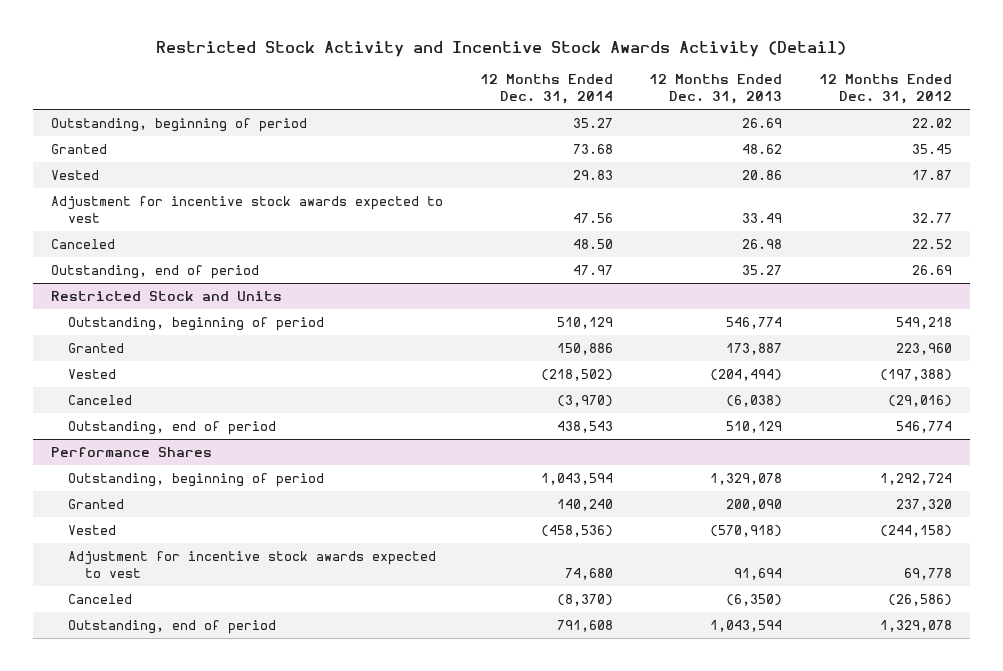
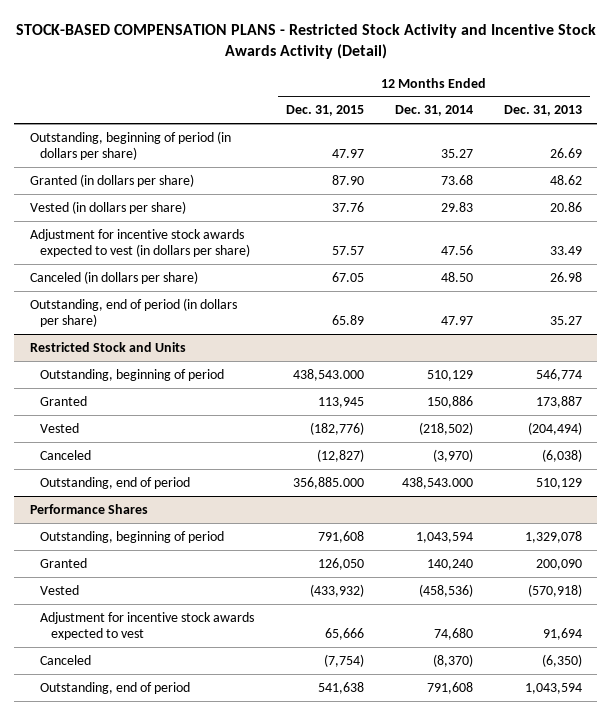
- Restricted Stock Activity and Incentive Stock Awards Activity (Detail)
+ STOCK-BASED COMPENSATION PLANS - Restricted Stock Activity and Incentive Stock Awards Activity (Detail)
- | 12 Months Ended Dec. 31, 2014 | 12 Months Ended Dec. 31, 2013 | 12 Months Ended Dec. 31, 2012
+ | 12 Months Ended Dec. 31, 2015 | 12 Months Ended Dec. 31, 2014 | 12 Months Ended Dec. 31, 2013
- Outstanding, beginning of period | 35.27 | 26.69 | 22.02
- Granted | 73.68 | 48.62 | 35.45
- Vested | 29.83 | 20.86 | 17.87
- Adjustment for incentive stock awards expected to vest | 47.56 | 33.49 | 32.77
- Canceled | 48.50 | 26.98 | 22.52
- Outstanding, end of period | 47.97 | 35.27 | 26.69
+ Outstanding, beginning of period (in dollars per share) | 47.97 | 35.27 | 26.69
+ Granted (in dollars per share) | 87.90 | 73.68 | 48.62
+ Vested (in dollars per share) | 37.76 | 29.83 | 20.86
+ Adjustment for incentive stock awards expected to vest (in dollars per share) | 57.57 | 47.56 | 33.49
+ Canceled (in dollars per share) | 67.05 | 48.50 | 26.98
+ Outstanding, end of period (in dollars per share) | 65.89 | 47.97 | 35.27
@ Restricted Stock and Units
- Outstanding, end of period | 438,543 | 510,129 | 546,774
+ Outstanding, end of period | 356,885.000 | 438,543.000 | 510,129

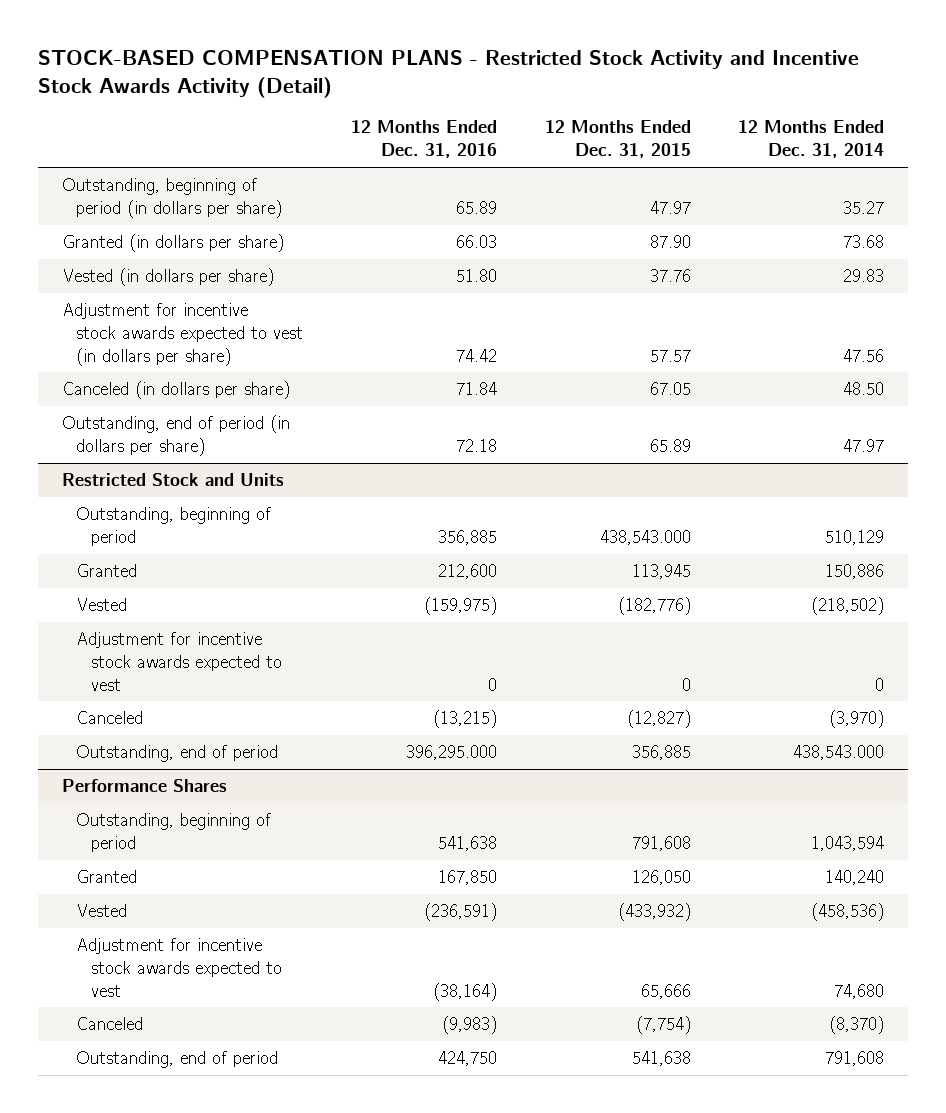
- | 12 Months Ended Dec. 31, 2015 | 12 Months Ended Dec. 31, 2014 | 12 Months Ended Dec. 31, 2013
+ | 12 Months Ended Dec. 31, 2016 | 12 Months Ended Dec. 31, 2015 | 12 Months Ended Dec. 31, 2014
@ Restricted Stock and Units
+ Adjustment for incentive stock awards expected to vest | 0 | 0 | 0
- Outstanding, end of period | 356,885.000 | 438,543.000 | 510,129
+ Outstanding, end of period | 396,295.000 | 356,885 | 438,543.000

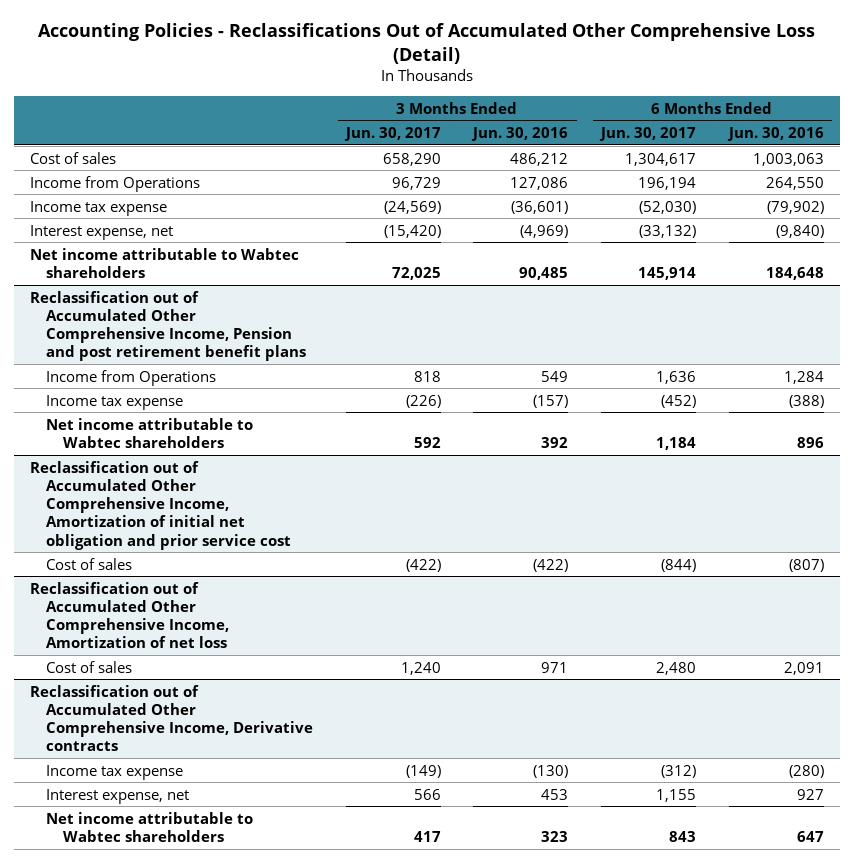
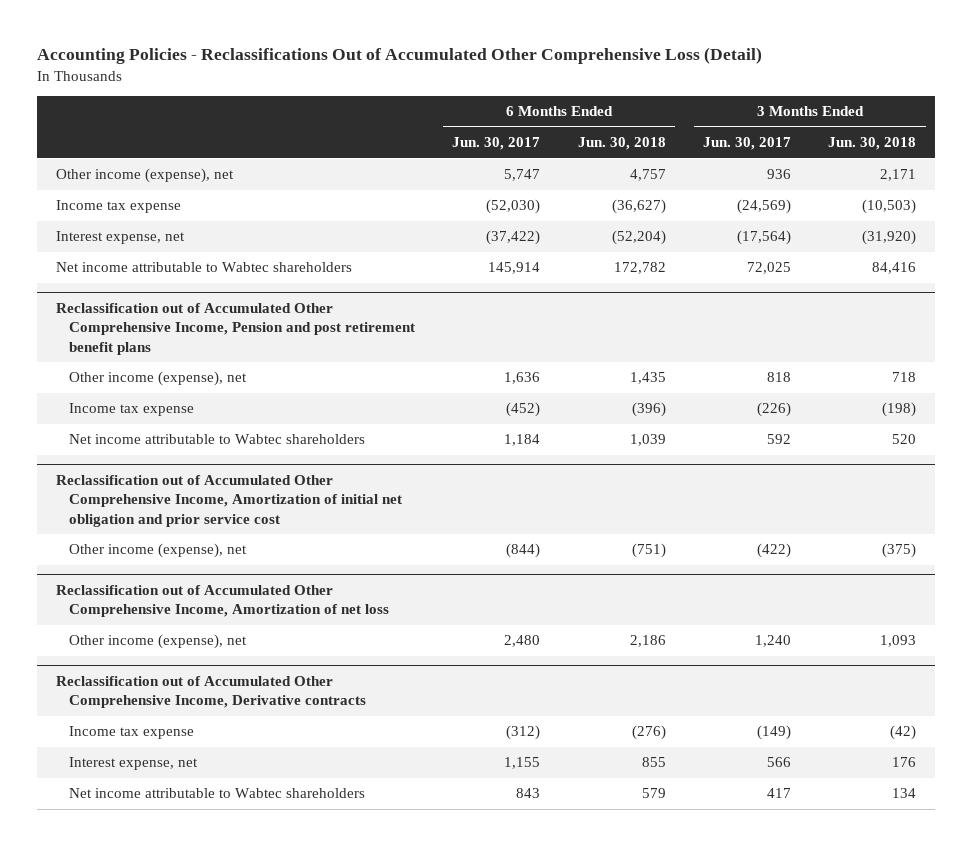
- | 3 Months Ended Jun. 30, 2017 | 3 Months Ended Jun. 30, 2016 | 6 Months Ended Jun. 30, 2017 | 6 Months Ended Jun. 30, 2016
+ | 6 Months Ended Jun. 30, 2017 | 6 Months Ended Jun. 30, 2018 | 3 Months Ended Jun. 30, 2017 | 3 Months Ended Jun. 30, 2018
- Cost of sales | 658,290 | 486,212 | 1,304,617 | 1,003,063
- Income from Operations | 96,729 | 127,086 | 196,194 | 264,550
+ Other income (expense), net | 5,747 | 4,757 | 936 | 2,171
- Interest expense, net | (15,420) | (4,969) | (33,132) | (9,840)
+ Interest expense, net | (37,422) | (52,204) | (17,564) | (31,920)
@ Reclassification out of Accumulated Other Comprehensive Income, Pension and post retirement benefit plans
- Income from Operations | 818 | 549 | 1,636 | 1,284
+ Other income (expense), net | 1,636 | 1,435 | 818 | 718
@ Reclassification out of Accumulated Other Comprehensive Income, Amortization of initial net obligation and prior service cost
- Cost of sales | (422) | (422) | (844) | (807)
+ Other income (expense), net | (844) | (751) | (422) | (375)
@ Reclassification out of Accumulated Other Comprehensive Income, Amortization of net loss
- Cost of sales | 1,240 | 971 | 2,480 | 2,091
+ Other income (expense), net | 2,480 | 2,186 | 1,240 | 1,093

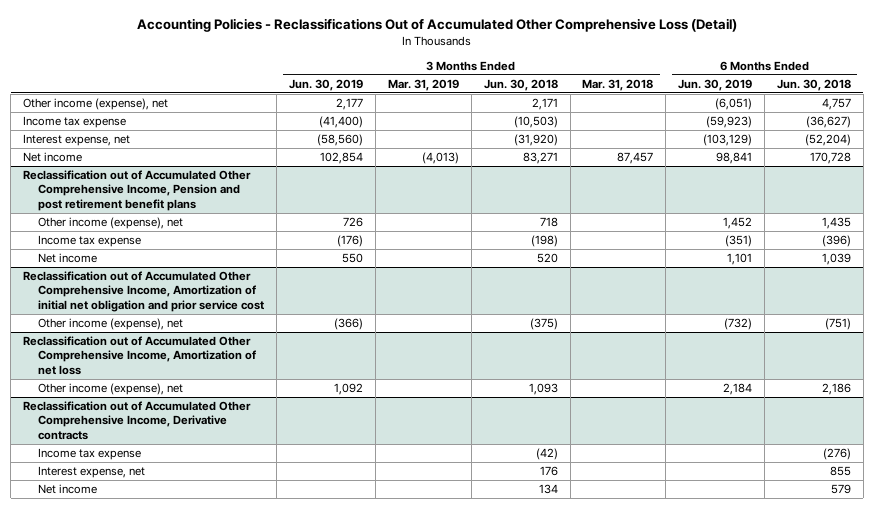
- | 6 Months Ended Jun. 30, 2017 | 6 Months Ended Jun. 30, 2018 | 3 Months Ended Jun. 30, 2017 | 3 Months Ended Jun. 30, 2018
+ | 3 Months Ended Jun. 30, 2019 | 3 Months Ended Mar. 31, 2019 | 3 Months Ended Jun. 30, 2018 | 3 Months Ended Mar. 31, 2018 | 6 Months Ended Jun. 30, 2019 | 6 Months Ended Jun. 30, 2018
- Net income attributable to Wabtec shareholders | 145,914 | 172,782 | 72,025 | 84,416
+ Net income | 102,854 | (4,013) | 83,271 | 87,457 | 98,841 | 170,728
@ Reclassification out of Accumulated Other Comprehensive Income, Pension and post retirement benefit plans
- Net income attributable to Wabtec shareholders | 1,184 | 1,039 | 592 | 520
+ Net income | 550 | | 520 | | 1,101 | 1,039
@ Reclassification out of Accumulated Other Comprehensive Income, Derivative contracts
- Net income attributable to Wabtec shareholders | 843 | 579 | 417 | 134
+ Net income | | | 134 | | | 579

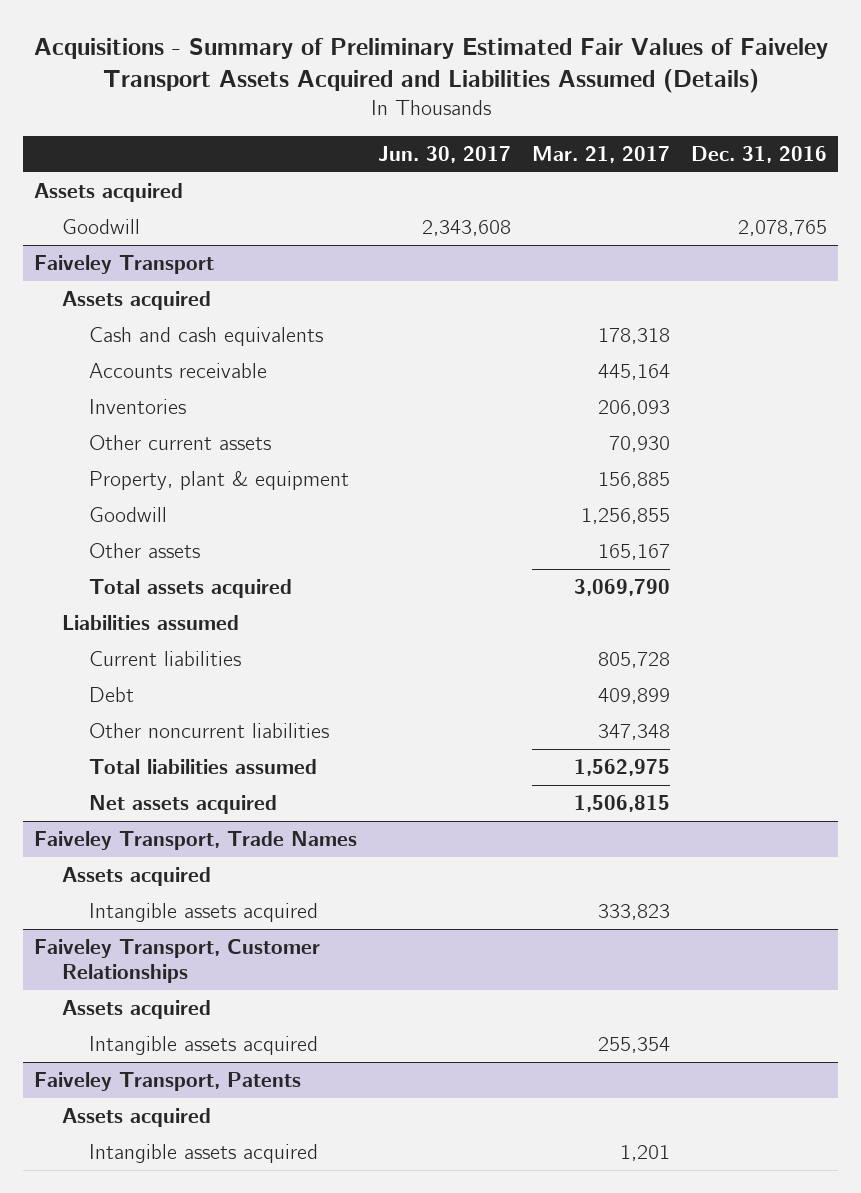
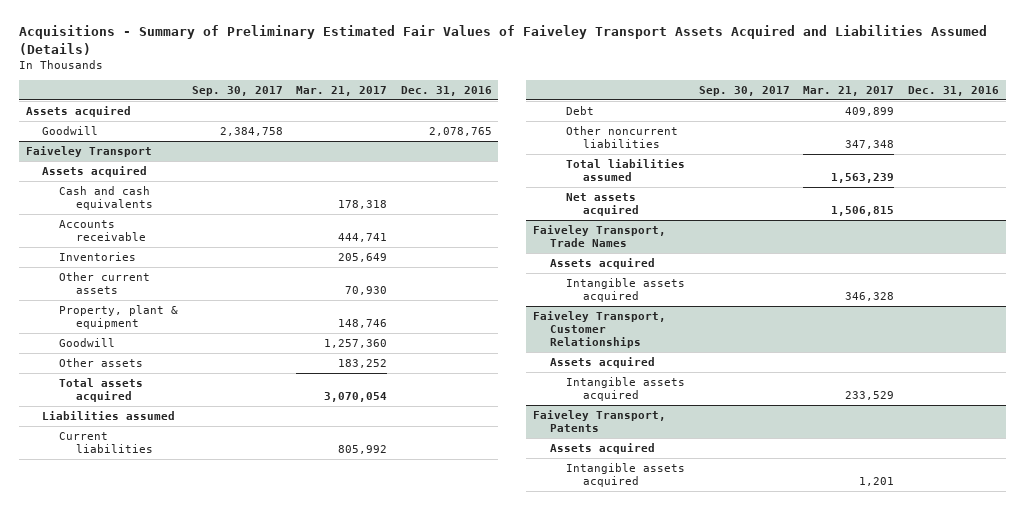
- | Jun. 30, 2017 | Mar. 21, 2017 | Dec. 31, 2016
+ | Sep. 30, 2017 | Mar. 21, 2017 | Dec. 31, 2016
@ Faiveley Transport
- Accounts receivable | | 445,164 |
- Inventories | | 206,093 |
+ Accounts receivable | | 444,741 |
+ Inventories | | 205,649 |
- Property, plant & equipment | | 156,885 |
- Goodwill | | 1,256,855 |
- Other assets | | 165,167 |
- Total assets acquired | | 3,069,790 |
+ Property, plant & equipment | | 148,746 |
+ Goodwill | | 1,257,360 |
+ Other assets | | 183,252 |
+ Total assets acquired | | 3,070,054 |
- Current liabilities | | 805,728 |
+ Current liabilities | | 805,992 |
- Total liabilities assumed | | 1,562,975 |
+ Total liabilities assumed | | 1,563,239 |
@ Faiveley Transport, Trade Names
- Intangible assets acquired | | 333,823 |
+ Intangible assets acquired | | 346,328 |
@ Faiveley Transport, Customer Relationships
- Intangible assets acquired | | 255,354 |
+ Intangible assets acquired | | 233,529 |

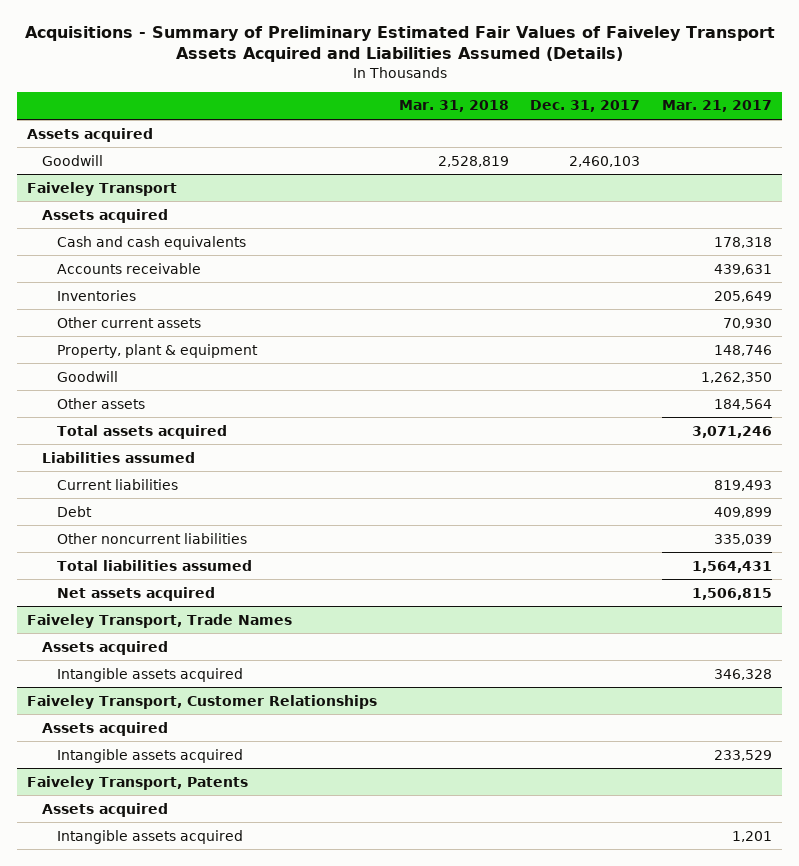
- | Sep. 30, 2017 | Mar. 21, 2017 | Dec. 31, 2016
+ | Mar. 31, 2018 | Dec. 31, 2017 | Mar. 21, 2017
@ Faiveley Transport
- Accounts receivable | | 444,741 |
+ Accounts receivable | | | 439,631
- Goodwill | | 1,257,360 |
- Other assets | | 183,252 |
- Total assets acquired | | 3,070,054 |
+ Goodwill | | | 1,262,350
+ Other assets | | | 184,564
+ Total assets acquired | | | 3,071,246
- Current liabilities | | 805,992 |
+ Current liabilities | | | 819,493
- Other noncurrent liabilities | | 347,348 |
- Total liabilities assumed | | 1,563,239 |
+ Other noncurrent liabilities | | | 335,039
+ Total liabilities assumed | | | 1,564,431

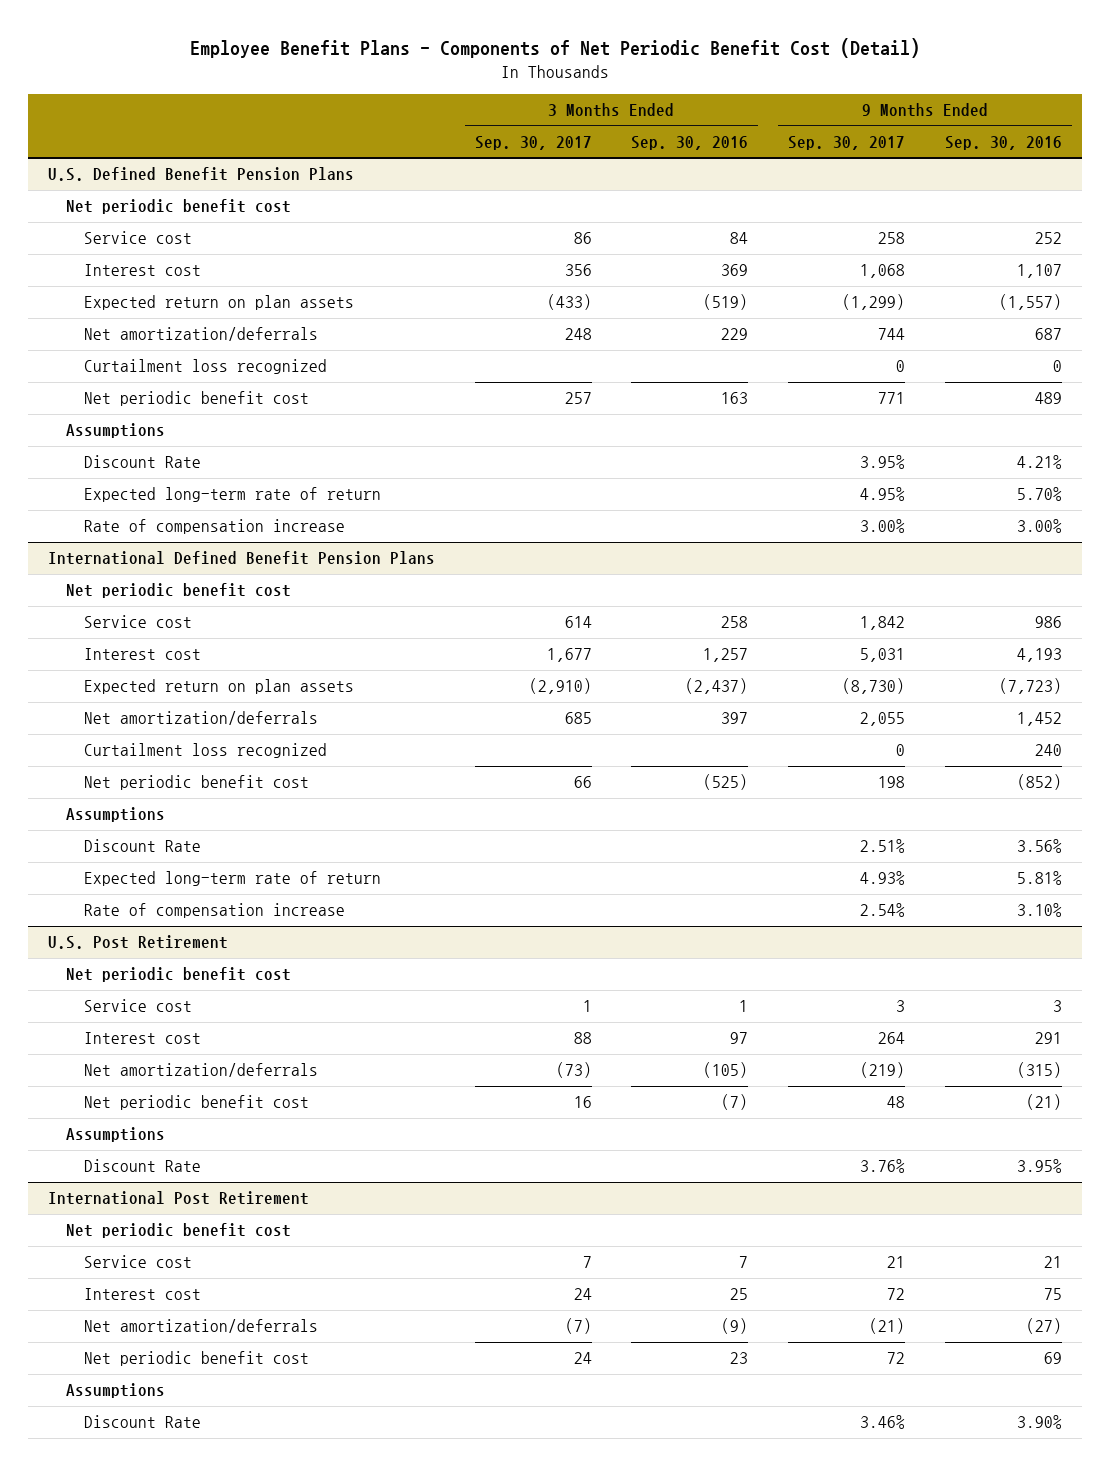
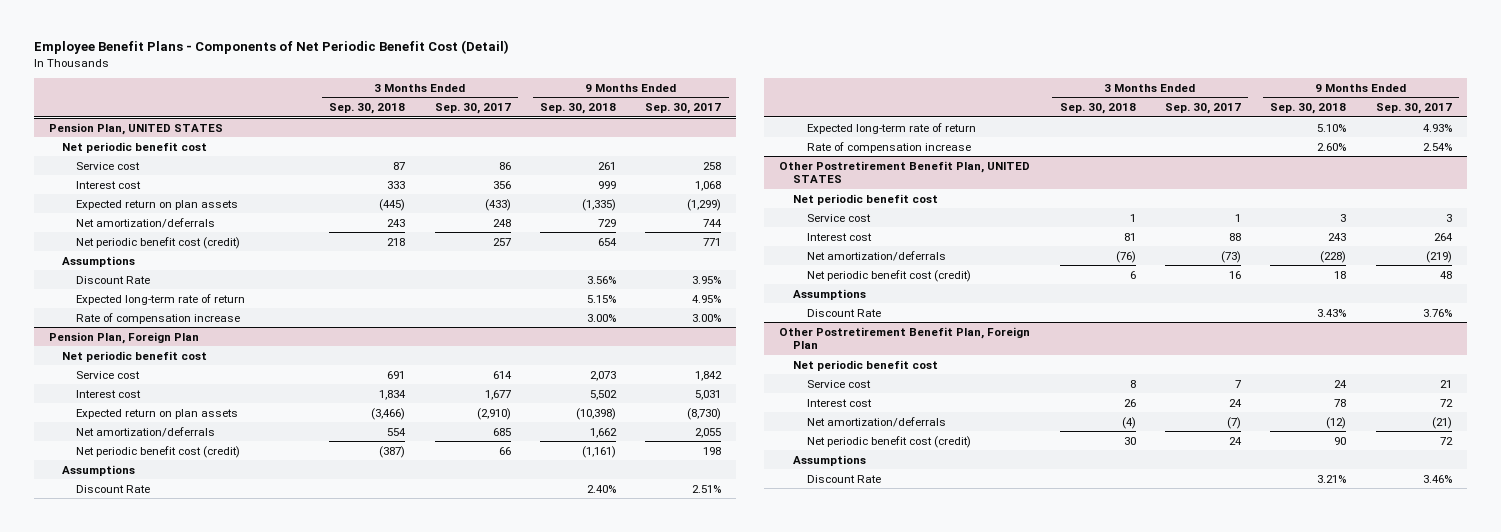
- | 3 Months Ended Sep. 30, 2017 | 3 Months Ended Sep. 30, 2016 | 9 Months Ended Sep. 30, 2017 | 9 Months Ended Sep. 30, 2016
+ | 3 Months Ended Sep. 30, 2018 | 3 Months Ended Sep. 30, 2017 | 9 Months Ended Sep. 30, 2018 | 9 Months Ended Sep. 30, 2017
- U.S. Defined Benefit Pension Plans
+ Pension Plan, UNITED STATES
- Curtailment loss recognized | | | 0 | 0
- Net periodic benefit cost | 257 | 163 | 771 | 489
+ Net periodic benefit cost (credit) | 218 | 257 | 654 | 771
- International Defined Benefit Pension Plans
+ Pension Plan, Foreign Plan
- Curtailment loss recognized | | | 0 | 240
- Net periodic benefit cost | 66 | (525) | 198 | (852)
+ Net periodic benefit cost (credit) | (387) | 66 | (1,161) | 198
- U.S. Post Retirement
+ Other Postretirement Benefit Plan, UNITED STATES
- Net periodic benefit cost | 16 | (7) | 48 | (21)
+ Net periodic benefit cost (credit) | 6 | 16 | 18 | 48
- International Post Retirement
+ Other Postretirement Benefit Plan, Foreign Plan
- Net periodic benefit cost | 24 | 23 | 72 | 69
+ Net periodic benefit cost (credit) | 30 | 24 | 90 | 72

